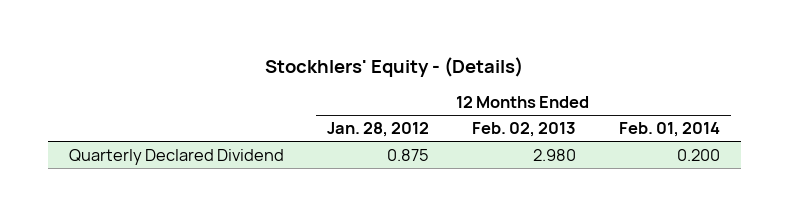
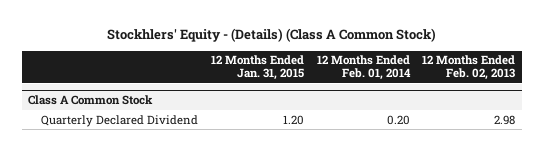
- Stockhlers' Equity - (Details)
+ Stockhlers' Equity - (Details) (Class A Common Stock)
- | 12 Months Ended Jan. 28, 2012 | 12 Months Ended Feb. 02, 2013 | 12 Months Ended Feb. 01, 2014
+ | 12 Months Ended Jan. 31, 2015 | 12 Months Ended Feb. 01, 2014 | 12 Months Ended Feb. 02, 2013
- Quarterly Declared Dividend | 0.875 | 2.980 | 0.200
+ Class A Common Stock
+ Quarterly Declared Dividend | 1.20 | 0.20 | 2.98

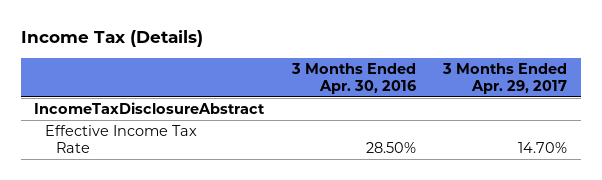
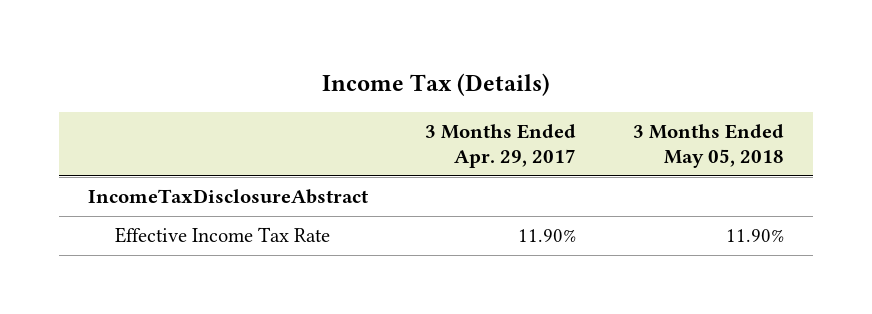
- | 3 Months Ended Apr. 30, 2016 | 3 Months Ended Apr. 29, 2017
+ | 3 Months Ended Apr. 29, 2017 | 3 Months Ended May 05, 2018
- Effective Income Tax Rate | 28.50% | 14.70%
+ Effective Income Tax Rate | 11.90% | 11.90%

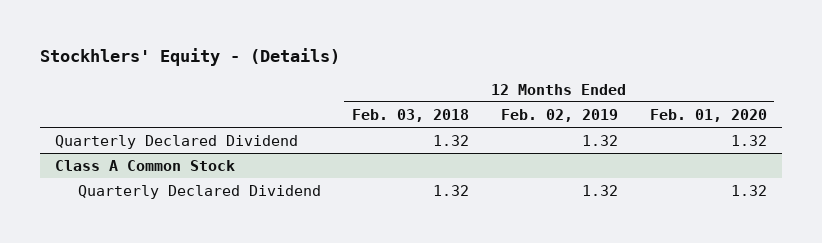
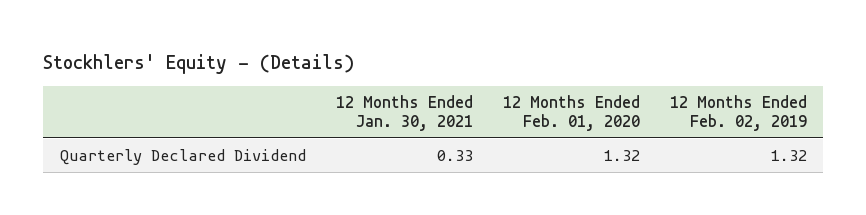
- | 12 Months Ended Feb. 03, 2018 | 12 Months Ended Feb. 02, 2019 | 12 Months Ended Feb. 01, 2020
+ | 12 Months Ended Jan. 30, 2021 | 12 Months Ended Feb. 01, 2020 | 12 Months Ended Feb. 02, 2019
- Class A Common Stock
- Quarterly Declared Dividend | 1.32 | 1.32 | 1.32

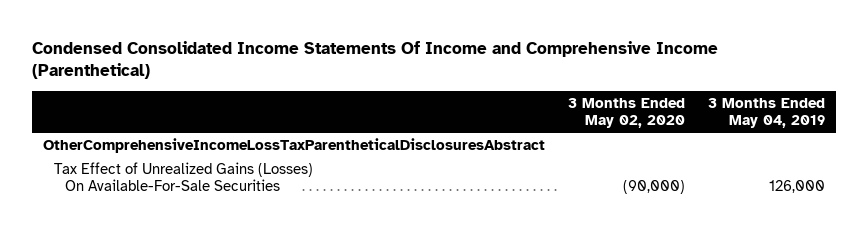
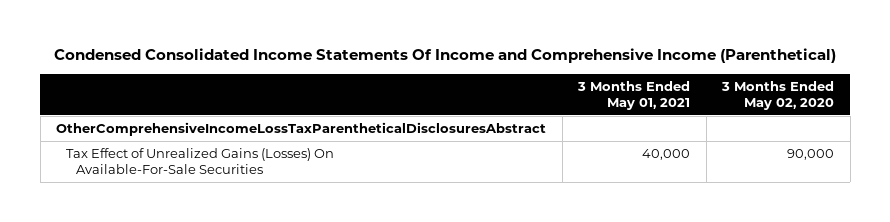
- | 3 Months Ended May 02, 2020 | 3 Months Ended May 04, 2019
+ | 3 Months Ended May 01, 2021 | 3 Months Ended May 02, 2020
- Tax Effect of Unrealized Gains (Losses) On Available-For-Sale Securities | (90,000) | 126,000
+ Tax Effect of Unrealized Gains (Losses) On Available-For-Sale Securities | 40,000 | 90,000

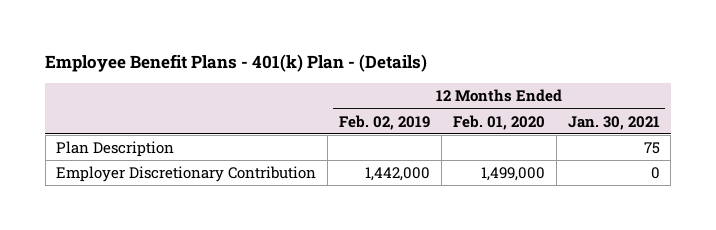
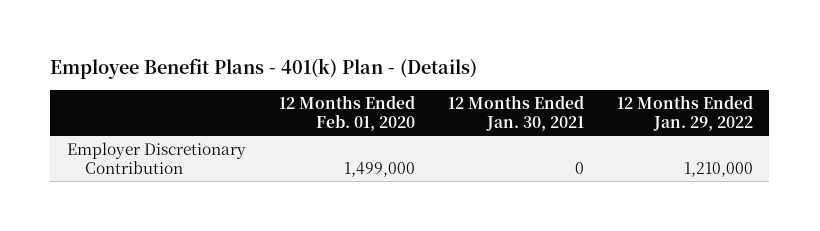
- | 12 Months Ended Feb. 02, 2019 | 12 Months Ended Feb. 01, 2020 | 12 Months Ended Jan. 30, 2021
+ | 12 Months Ended Feb. 01, 2020 | 12 Months Ended Jan. 30, 2021 | 12 Months Ended Jan. 29, 2022
- Plan Description | | | 75

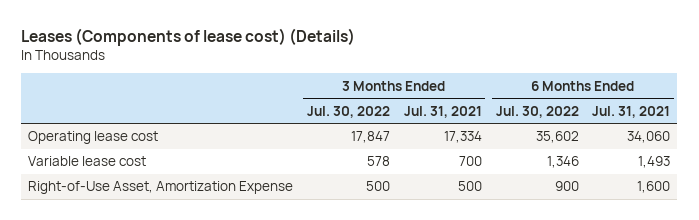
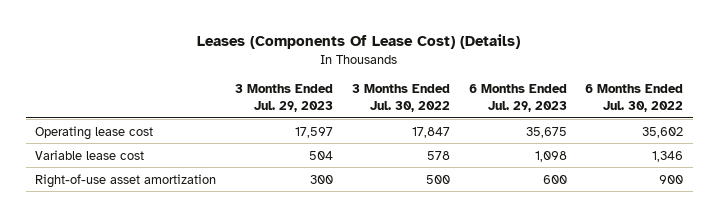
- Leases (Components of lease cost) (Details)
+ Leases (Components Of Lease Cost) (Details)
- | 3 Months Ended Jul. 30, 2022 | 3 Months Ended Jul. 31, 2021 | 6 Months Ended Jul. 30, 2022 | 6 Months Ended Jul. 31, 2021
+ | 3 Months Ended Jul. 29, 2023 | 3 Months Ended Jul. 30, 2022 | 6 Months Ended Jul. 29, 2023 | 6 Months Ended Jul. 30, 2022
- Right-of-Use Asset, Amortization Expense | 500 | 500 | 900 | 1,600
+ Right-of-use asset amortization | 300 | 500 | 600 | 900

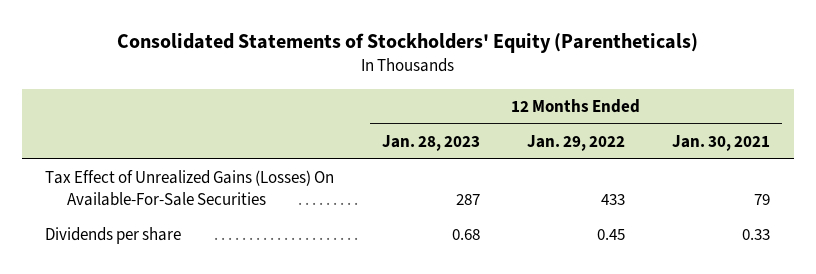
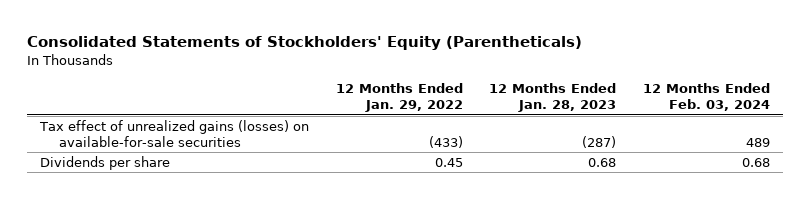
- | 12 Months Ended Jan. 28, 2023 | 12 Months Ended Jan. 29, 2022 | 12 Months Ended Jan. 30, 2021
+ | 12 Months Ended Jan. 29, 2022 | 12 Months Ended Jan. 28, 2023 | 12 Months Ended Feb. 03, 2024
- Tax Effect of Unrealized Gains (Losses) On Available-For-Sale Securities | 287 | 433 | 79
+ Tax effect of unrealized gains (losses) on available-for-sale securities | (433) | (287) | 489

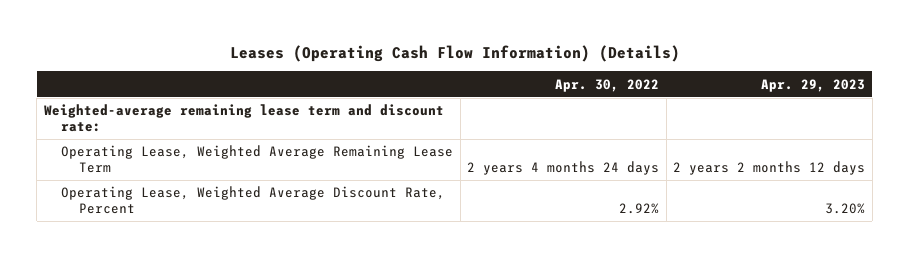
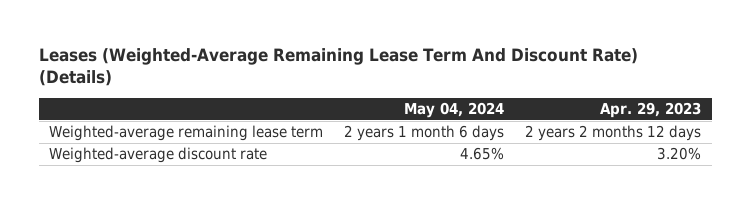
- Leases (Operating Cash Flow Information) (Details)
+ Leases (Weighted-Average Remaining Lease Term And Discount Rate) (Details)
- | Apr. 30, 2022 | Apr. 29, 2023
+ | May 04, 2024 | Apr. 29, 2023
- Weighted-average remaining lease term and discount rate:
- Operating Lease, Weighted Average Remaining Lease Term | 2 years 4 months 24 days | 2 years 2 months 12 days
- Operating Lease, Weighted Average Discount Rate, Percent | 2.92% | 3.20%
+ Weighted-average remaining lease term | 2 years 1 month 6 days | 2 years 2 months 12 days
+ Weighted-average discount rate | 4.65% | 3.20%

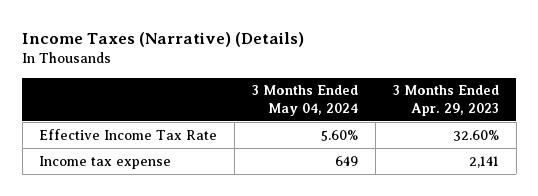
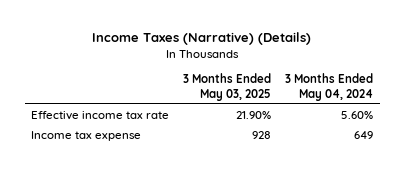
- | 3 Months Ended May 04, 2024 | 3 Months Ended Apr. 29, 2023
+ | 3 Months Ended May 03, 2025 | 3 Months Ended May 04, 2024
- Effective Income Tax Rate | 5.60% | 32.60%
+ Effective income tax rate | 21.90% | 5.60%

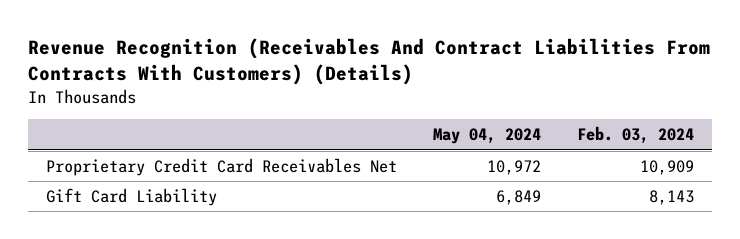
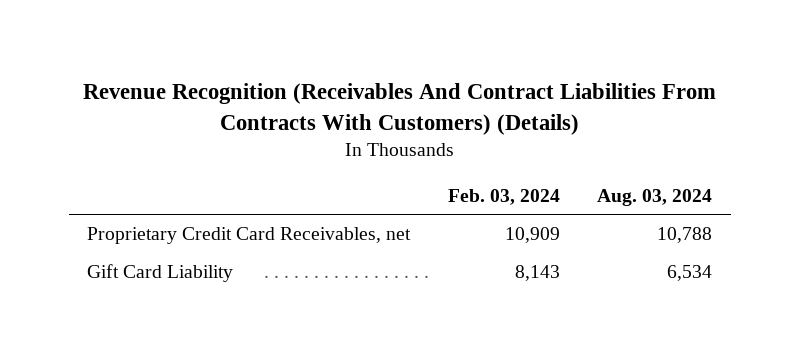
- | May 04, 2024 | Feb. 03, 2024
+ | Feb. 03, 2024 | Aug. 03, 2024
- Proprietary Credit Card Receivables Net | 10,972 | 10,909
+ Proprietary Credit Card Receivables, net | 10,909 | 10,788

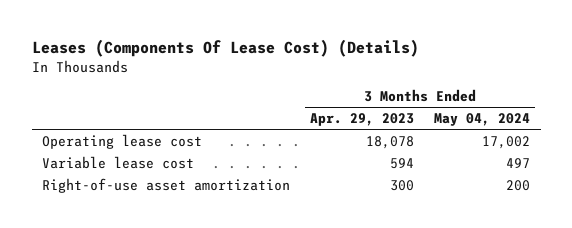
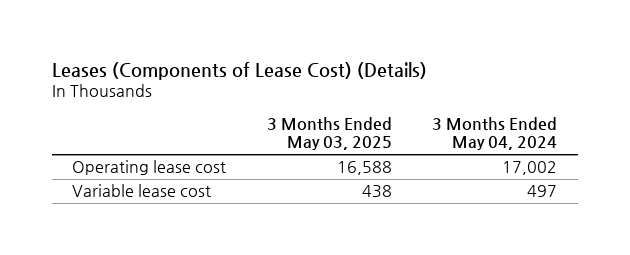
- Leases (Components Of Lease Cost) (Details)
+ Leases (Components of Lease Cost) (Details)
- | 3 Months Ended Apr. 29, 2023 | 3 Months Ended May 04, 2024
+ | 3 Months Ended May 03, 2025 | 3 Months Ended May 04, 2024
- Right-of-use asset amortization | 300 | 200

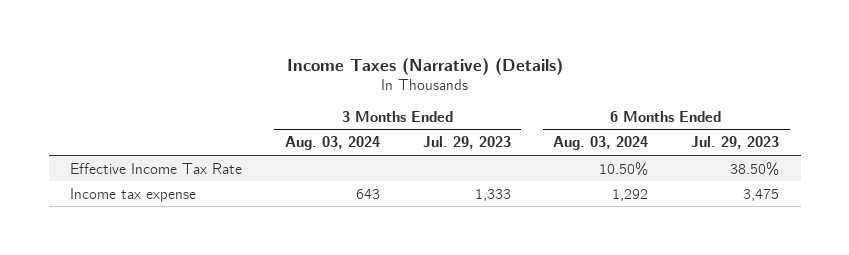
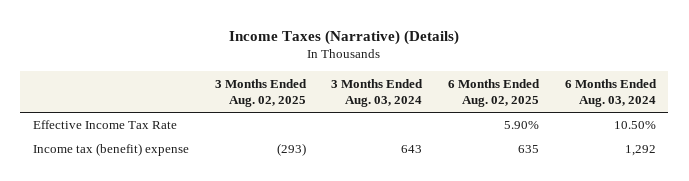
- | 3 Months Ended Aug. 03, 2024 | 3 Months Ended Jul. 29, 2023 | 6 Months Ended Aug. 03, 2024 | 6 Months Ended Jul. 29, 2023
+ | 3 Months Ended Aug. 02, 2025 | 3 Months Ended Aug. 03, 2024 | 6 Months Ended Aug. 02, 2025 | 6 Months Ended Aug. 03, 2024
- Income tax expense | 643 | 1,333 | 1,292 | 3,475
+ Income tax (benefit) expense | (293) | 643 | 635 | 1,292

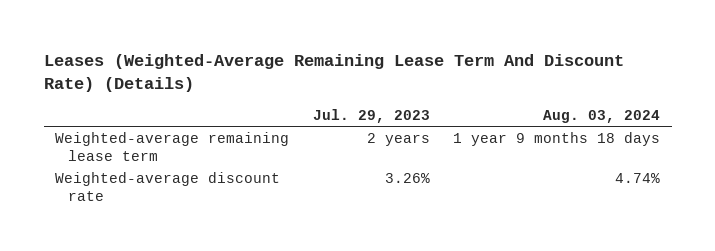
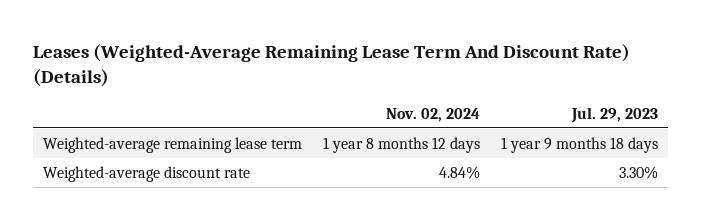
- | Jul. 29, 2023 | Aug. 03, 2024
+ | Nov. 02, 2024 | Jul. 29, 2023
- Weighted-average remaining lease term | 2 years | 1 year 9 months 18 days
- Weighted-average discount rate | 3.26% | 4.74%
+ Weighted-average remaining lease term | 1 year 8 months 12 days | 1 year 9 months 18 days
+ Weighted-average discount rate | 4.84% | 3.30%

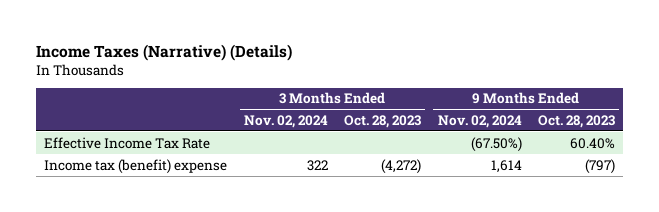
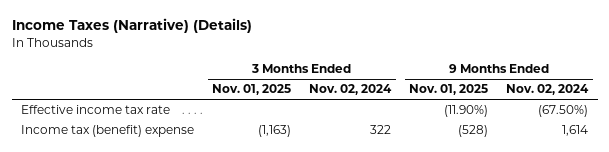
- | 3 Months Ended Nov. 02, 2024 | 3 Months Ended Oct. 28, 2023 | 9 Months Ended Nov. 02, 2024 | 9 Months Ended Oct. 28, 2023
+ | 3 Months Ended Nov. 01, 2025 | 3 Months Ended Nov. 02, 2024 | 9 Months Ended Nov. 01, 2025 | 9 Months Ended Nov. 02, 2024
- Effective Income Tax Rate | | | (67.50%) | 60.40%
+ Effective income tax rate | | | (11.90%) | (67.50%)

